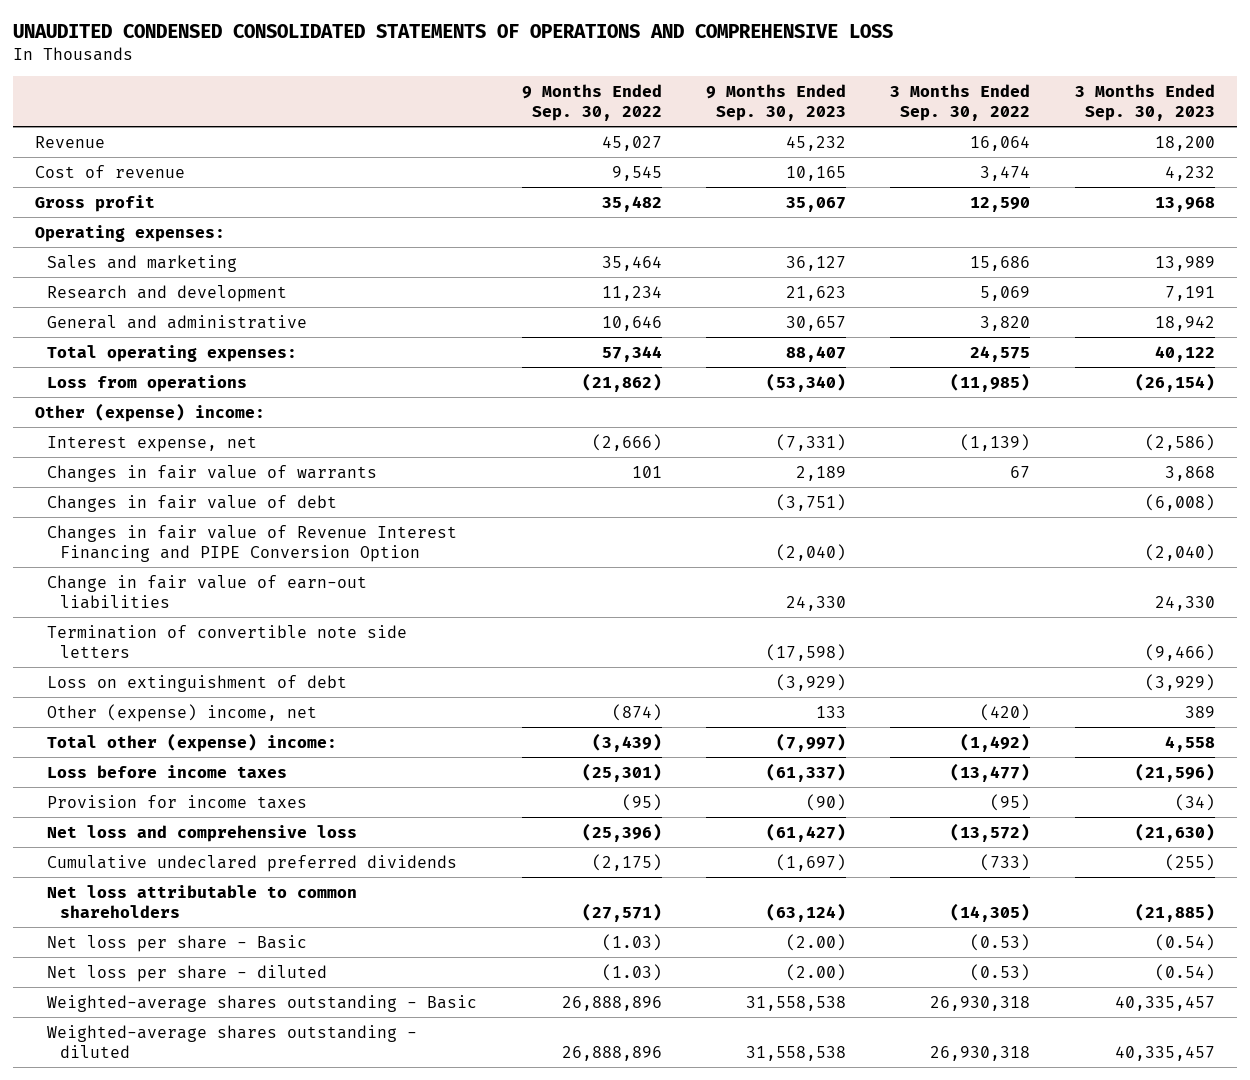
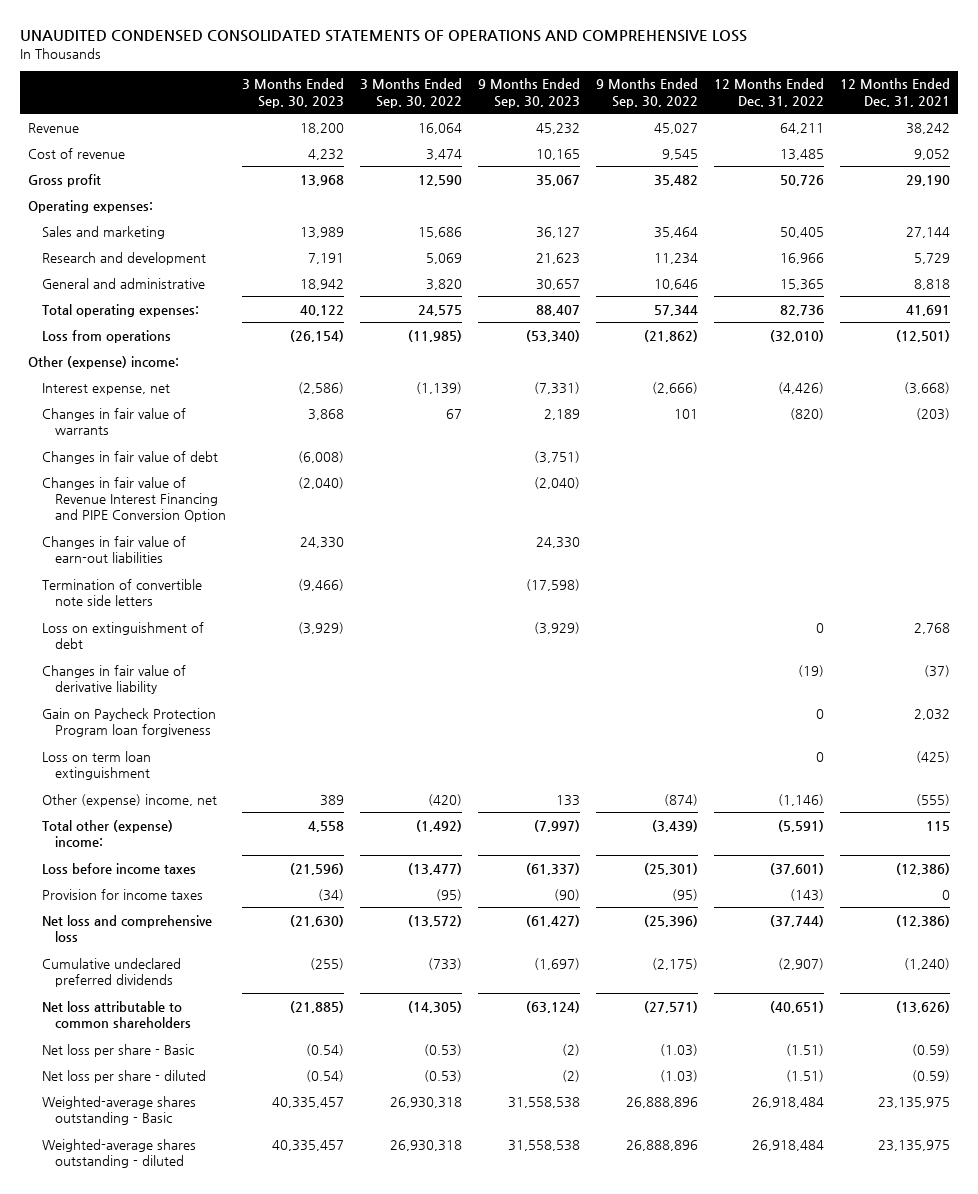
- | 9 Months Ended Sep. 30, 2022 | 9 Months Ended Sep. 30, 2023 | 3 Months Ended Sep. 30, 2022 | 3 Months Ended Sep. 30, 2023
+ | 3 Months Ended Sep. 30, 2023 | 3 Months Ended Sep. 30, 2022 | 9 Months Ended Sep. 30, 2023 | 9 Months Ended Sep. 30, 2022 | 12 Months Ended Dec. 31, 2022 | 12 Months Ended Dec. 31, 2021
- Change in fair value of earn-out liabilities | | 24,330 | | 24,330
+ Changes in fair value of earn-out liabilities | 24,330 | | 24,330 | | |
+ Changes in fair value of derivative liability | | | | | (19) | (37)
+ Gain on Paycheck Protection Program loan forgiveness | | | | | 0 | 2,032
+ Loss on term loan extinguishment | | | | | 0 | (425)
- Net loss per share - Basic | (1.03) | (2.00) | (0.53) | (0.54)
- Net loss per share - diluted | (1.03) | (2.00) | (0.53) | (0.54)
+ Net loss per share - Basic | (0.54) | (0.53) | (2) | (1.03) | (1.51) | (0.59)
+ Net loss per share - diluted | (0.54) | (0.53) | (2) | (1.03) | (1.51) | (0.59)

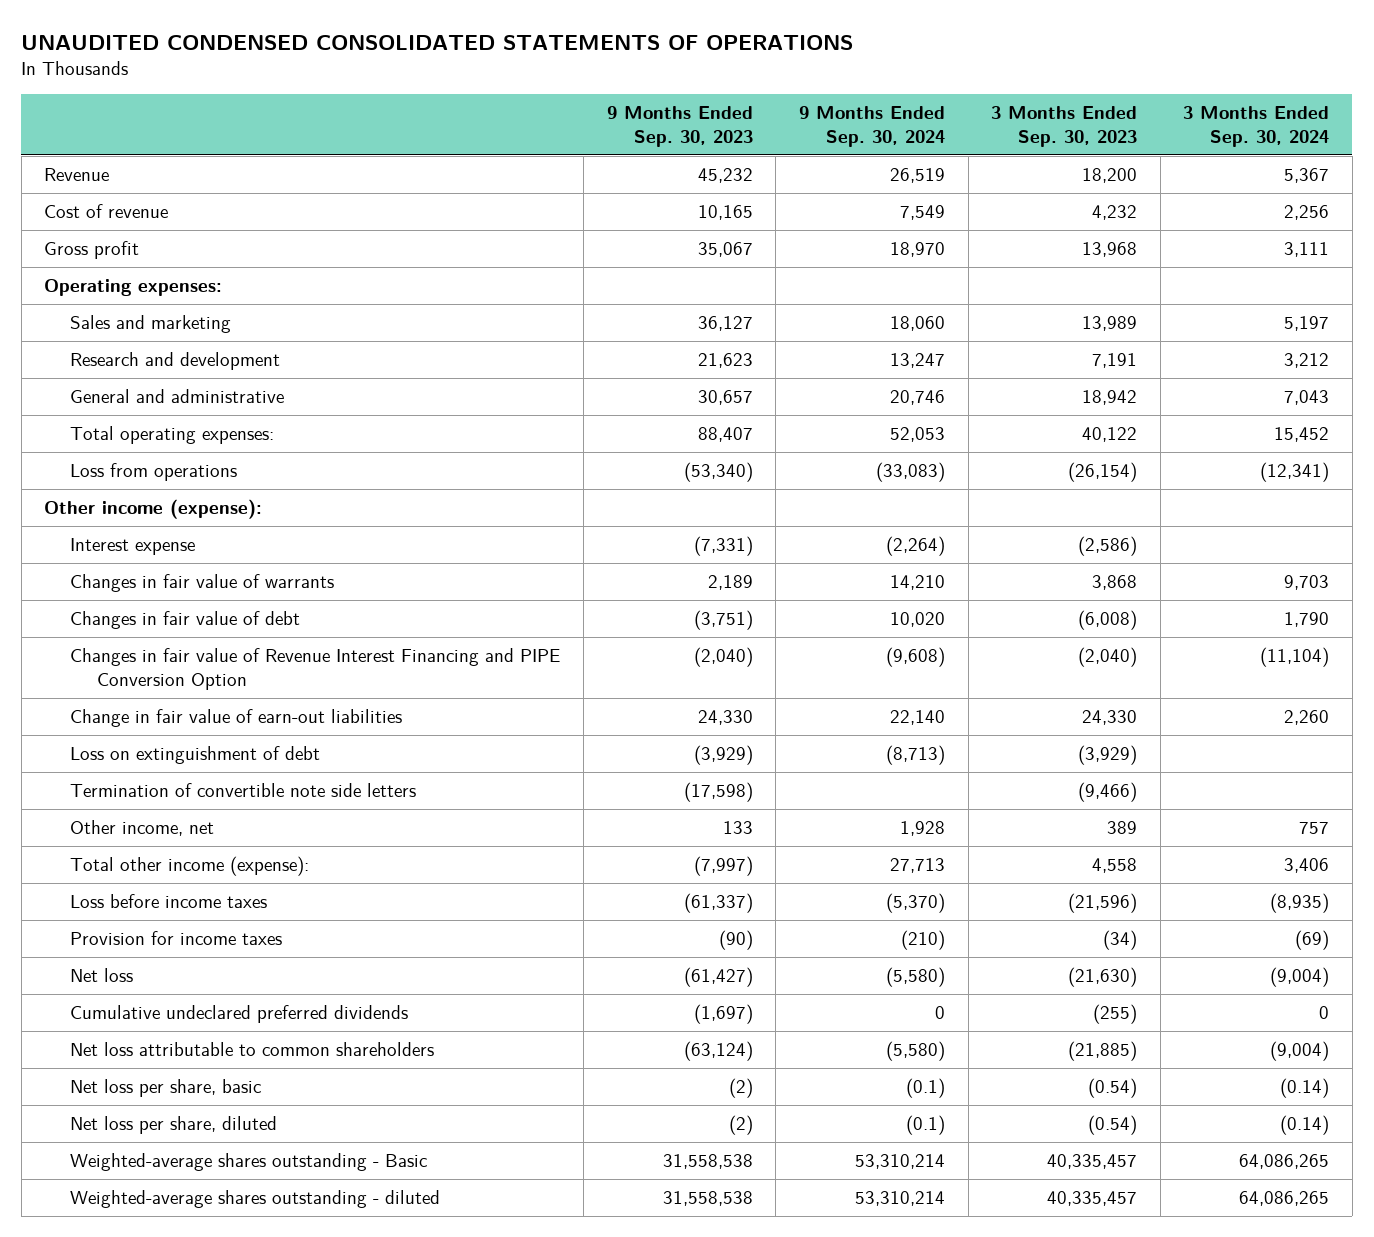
- UNAUDITED CONDENSED CONSOLIDATED STATEMENTS OF OPERATIONS AND COMPREHENSIVE LOSS
+ UNAUDITED CONDENSED CONSOLIDATED STATEMENTS OF OPERATIONS
- | 3 Months Ended Sep. 30, 2023 | 3 Months Ended Sep. 30, 2022 | 9 Months Ended Sep. 30, 2023 | 9 Months Ended Sep. 30, 2022 | 12 Months Ended Dec. 31, 2022 | 12 Months Ended Dec. 31, 2021
+ | 9 Months Ended Sep. 30, 2023 | 9 Months Ended Sep. 30, 2024 | 3 Months Ended Sep. 30, 2023 | 3 Months Ended Sep. 30, 2024
- Other (expense) income:
- Interest expense, net | (2,586) | (1,139) | (7,331) | (2,666) | (4,426) | (3,668)
+ Other income (expense):
+ Interest expense | (7,331) | (2,264) | (2,586) |
- Changes in fair value of earn-out liabilities | 24,330 | | 24,330 | | |
+ Change in fair value of earn-out liabilities | 24,330 | 22,140 | 24,330 | 2,260
- Changes in fair value of derivative liability | | | | | (19) | (37)
- Gain on Paycheck Protection Program loan forgiveness | | | | | 0 | 2,032
- Loss on term loan extinguishment | | | | | 0 | (425)
- Other (expense) income, net | 389 | (420) | 133 | (874) | (1,146) | (555)
- Total other (expense) income: | 4,558 | (1,492) | (7,997) | (3,439) | (5,591) | 115
moved down: Termination of convertible note side letters | (17,598) | | (9,466) |
+ Other income, net | 133 | 1,928 | 389 | 757
+ Total other income (expense): | (7,997) | 27,713 | 4,558 | 3,406
- Net loss and comprehensive loss | (21,630) | (13,572) | (61,427) | (25,396) | (37,744) | (12,386)
+ Net loss | (61,427) | (5,580) | (21,630) | (9,004)
- Net loss per share - Basic | (0.54) | (0.53) | (2) | (1.03) | (1.51) | (0.59)
- Net loss per share - diluted | (0.54) | (0.53) | (2) | (1.03) | (1.51) | (0.59)
+ Net loss per share, basic | (2) | (0.1) | (0.54) | (0.14)
+ Net loss per share, diluted | (2) | (0.1) | (0.54) | (0.14)

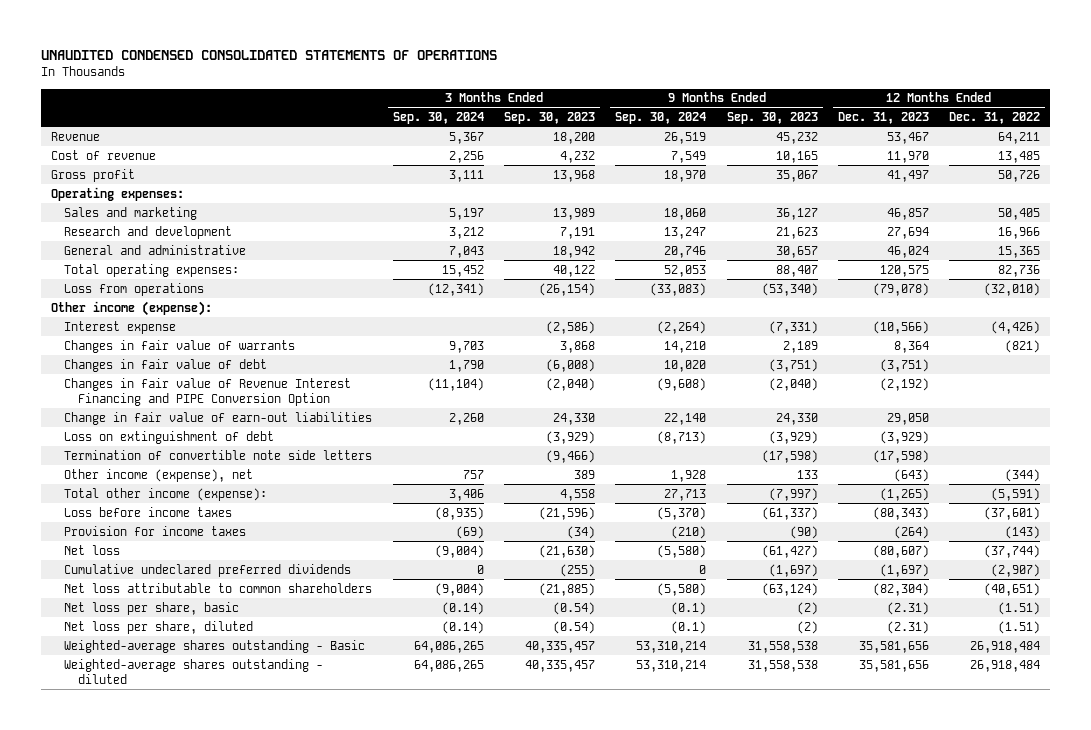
- | 9 Months Ended Sep. 30, 2023 | 9 Months Ended Sep. 30, 2024 | 3 Months Ended Sep. 30, 2023 | 3 Months Ended Sep. 30, 2024
+ | 3 Months Ended Sep. 30, 2024 | 3 Months Ended Sep. 30, 2023 | 9 Months Ended Sep. 30, 2024 | 9 Months Ended Sep. 30, 2023 | 12 Months Ended Dec. 31, 2023 | 12 Months Ended Dec. 31, 2022
- Other income, net | 133 | 1,928 | 389 | 757
+ Other income (expense), net | 757 | 389 | 1,928 | 133 | (643) | (344)

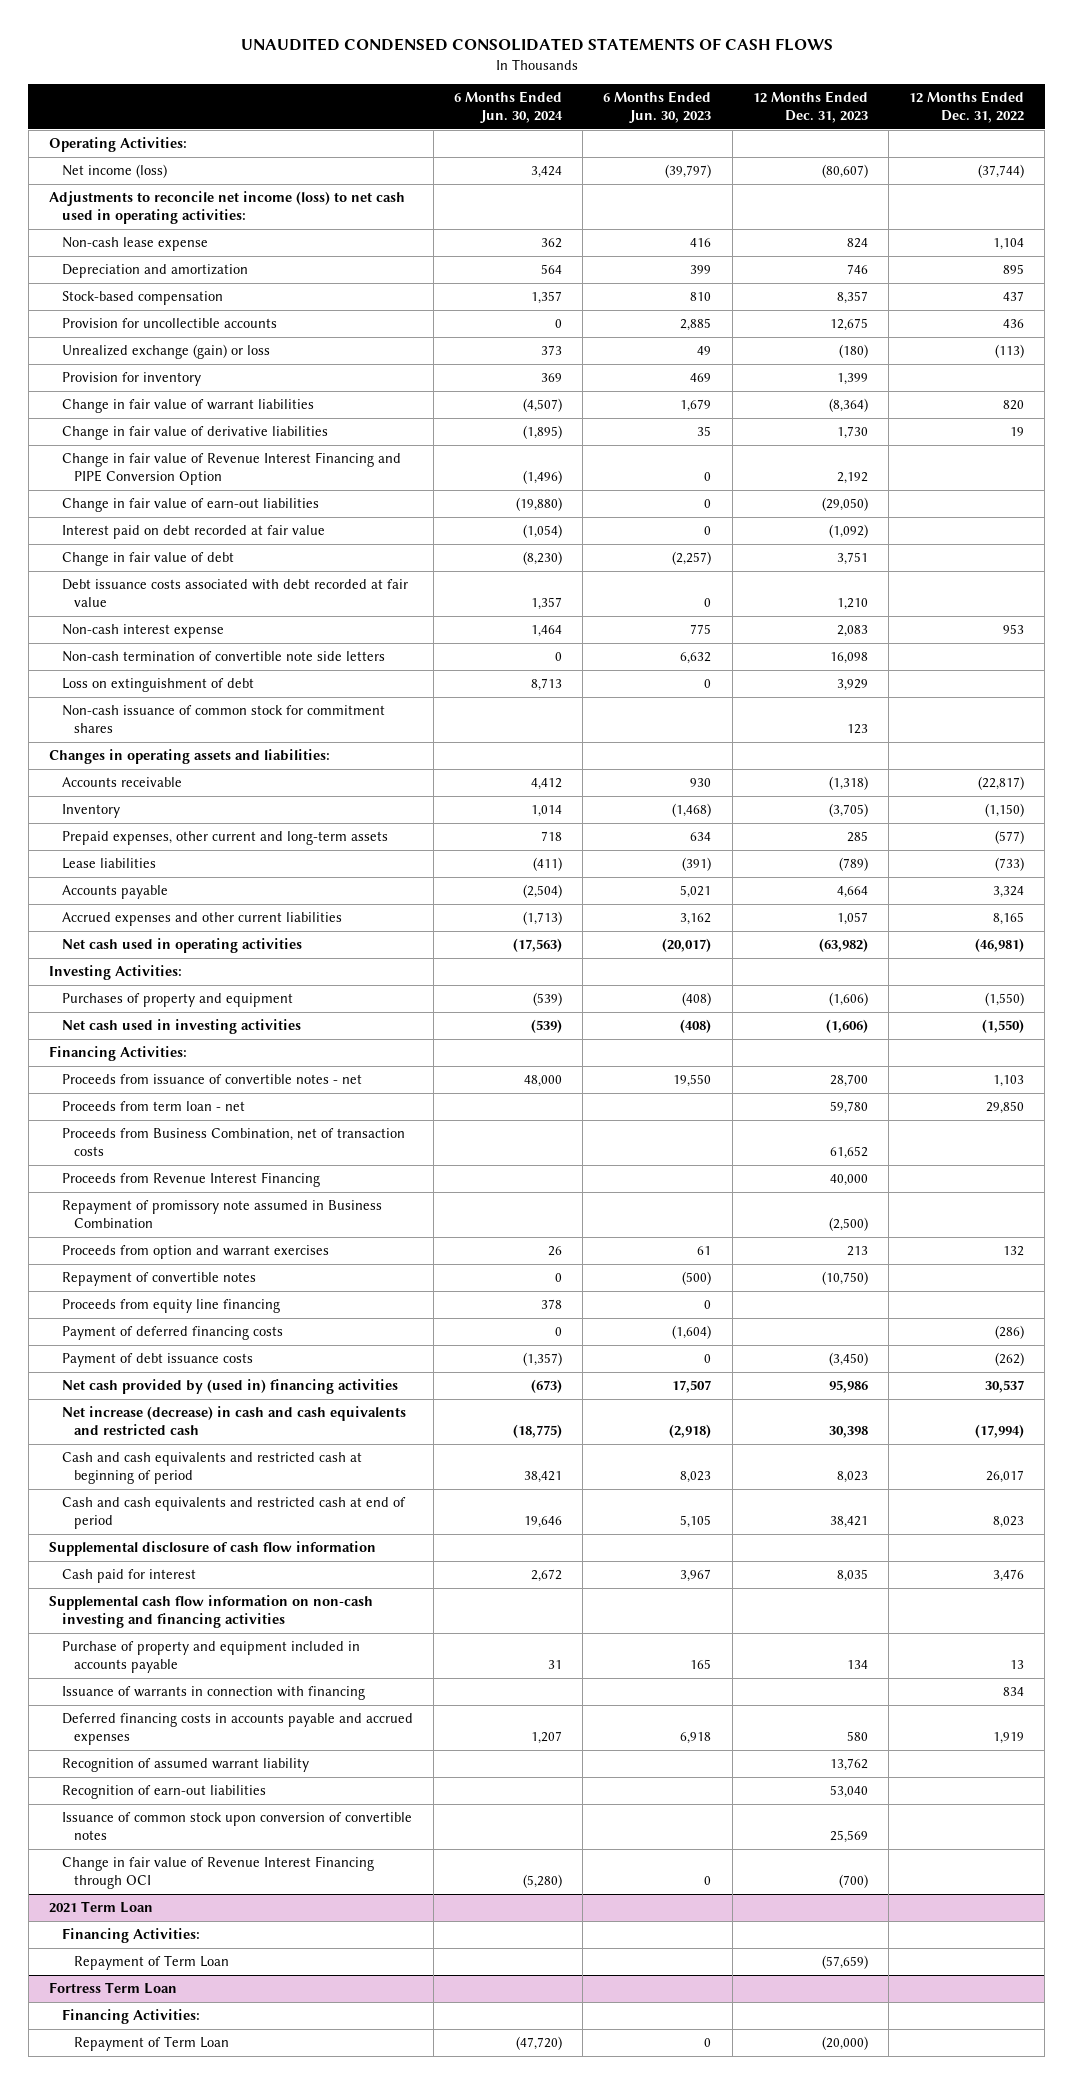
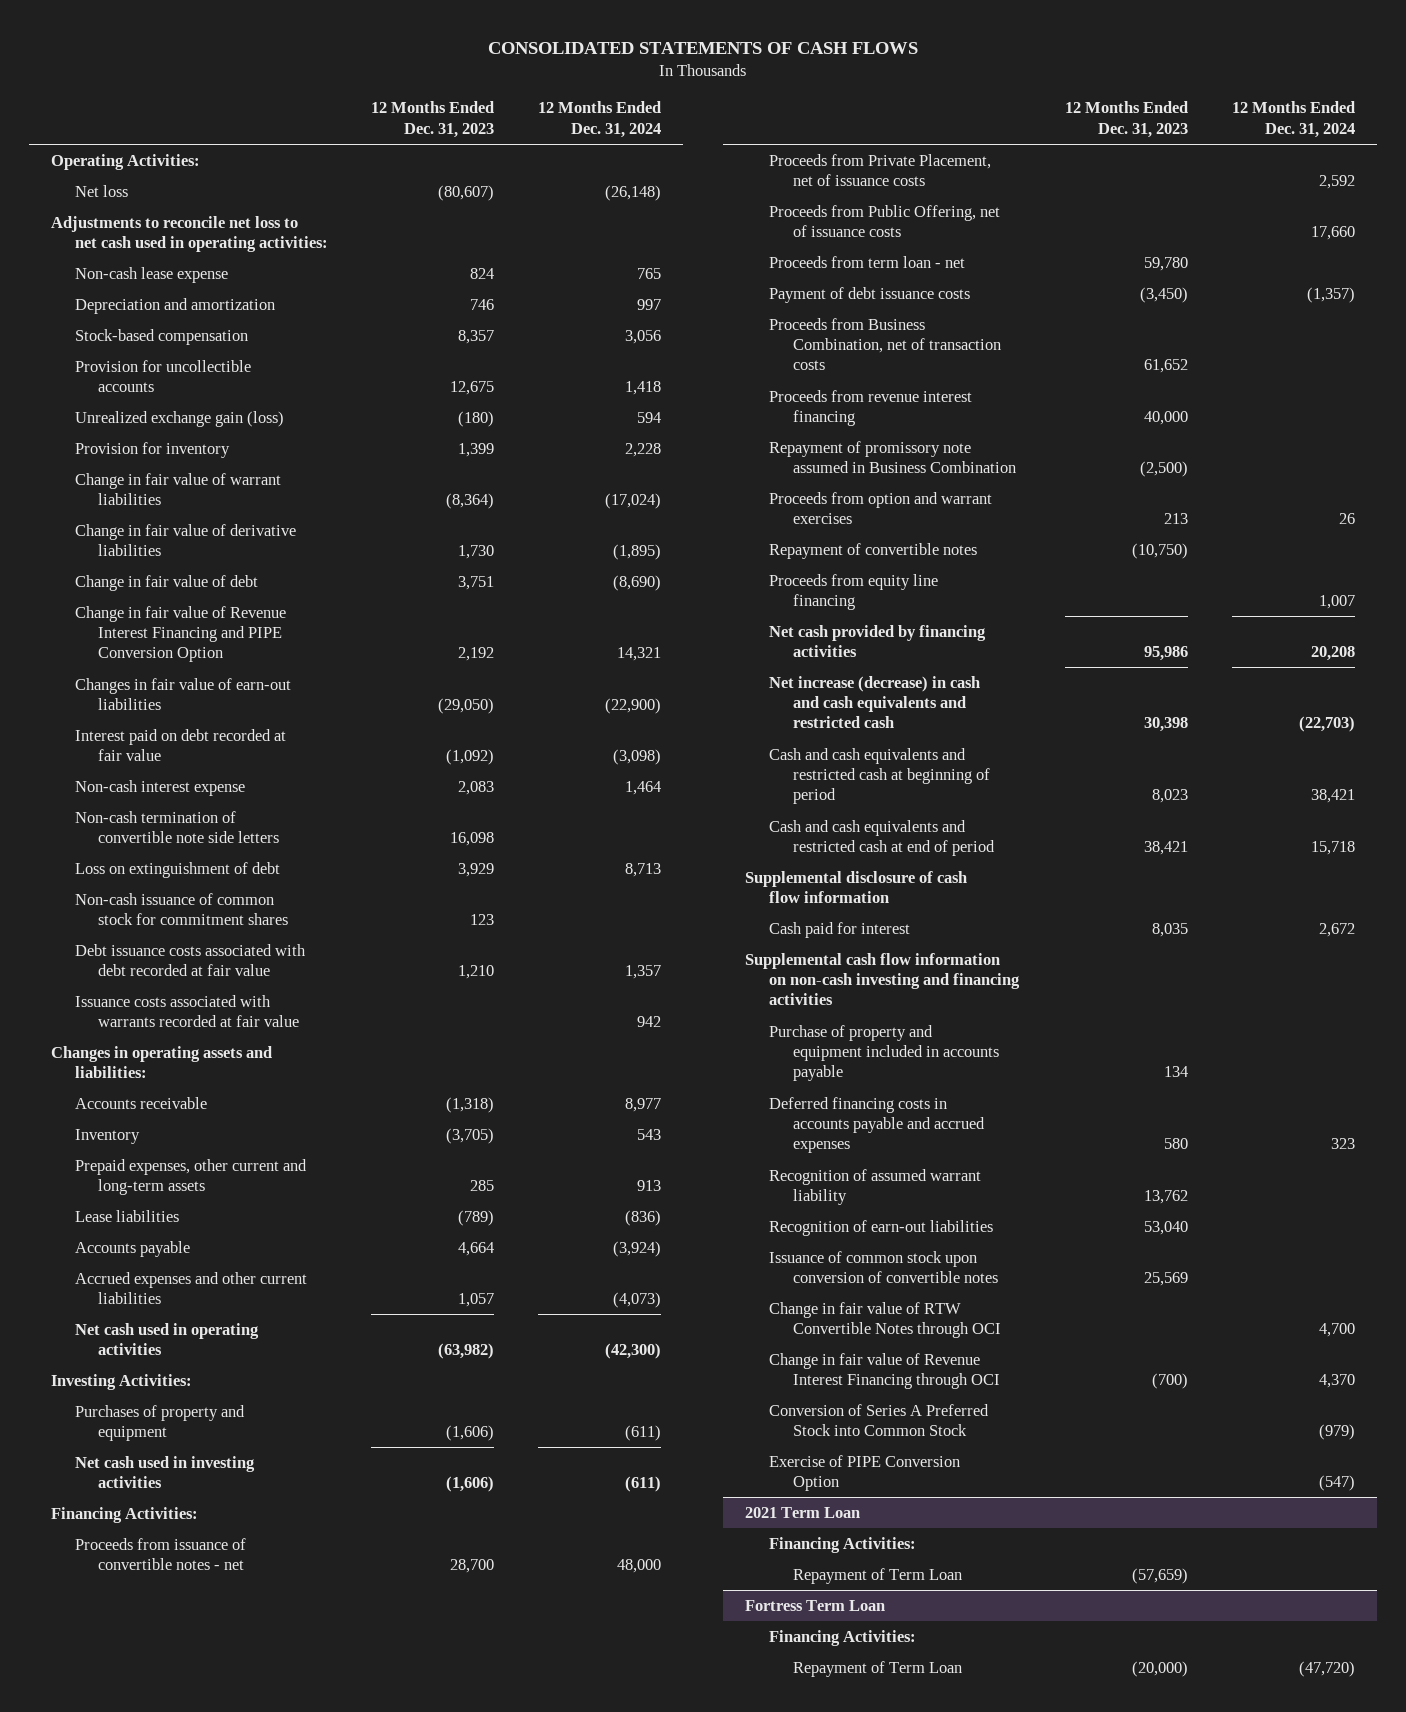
- UNAUDITED CONDENSED CONSOLIDATED STATEMENTS OF CASH FLOWS
+ CONSOLIDATED STATEMENTS OF CASH FLOWS
- | 6 Months Ended Jun. 30, 2024 | 6 Months Ended Jun. 30, 2023 | 12 Months Ended Dec. 31, 2023 | 12 Months Ended Dec. 31, 2022
+ | 12 Months Ended Dec. 31, 2023 | 12 Months Ended Dec. 31, 2024
- Net income (loss) | 3,424 | (39,797) | (80,607) | (37,744)
- Adjustments to reconcile net income (loss) to net cash used in operating activities:
+ Net loss | (80,607) | (26,148)
+ Adjustments to reconcile net loss to net cash used in operating activities:
- Unrealized exchange (gain) or loss | 373 | 49 | (180) | (113)
+ Unrealized exchange gain (loss) | (180) | 594
moved up: Change in fair value of debt | 3,751 | (8,690)
- Change in fair value of earn-out liabilities | (19,880) | 0 | (29,050) |
+ Changes in fair value of earn-out liabilities | (29,050) | (22,900)
moved down: Debt issuance costs associated with debt recorded at fair value | 1,210 | 1,357
+ Issuance costs associated with warrants recorded at fair value | | 942
+ Proceeds from Private Placement, net of issuance costs | | 2,592
+ Proceeds from Public Offering, net of issuance costs | | 17,660
moved up: Payment of debt issuance costs | (3,450) | (1,357)
- Proceeds from Revenue Interest Financing | | | 40,000 |
+ Proceeds from revenue interest financing | 40,000 |
- Payment of deferred financing costs | 0 | (1,604) | | (286)
- Net cash provided by (used in) financing activities | (673) | 17,507 | 95,986 | 30,537
+ Net cash provided by financing activities | 95,986 | 20,208
- Issuance of warrants in connection with financing | | | | 834
+ Change in fair value of RTW Convertible Notes through OCI | | 4,700
+ Conversion of Series A Preferred Stock into Common Stock | | (979)
+ Exercise of PIPE Conversion Option | | (547)

